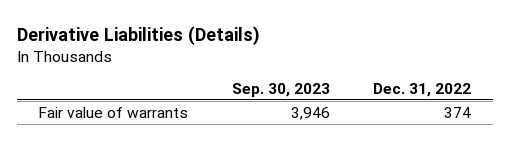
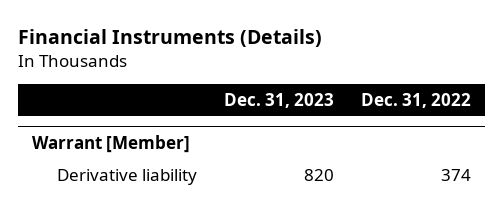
- Derivative Liabilities (Details)
+ Financial Instruments (Details)
- | Sep. 30, 2023 | Dec. 31, 2022
+ | Dec. 31, 2023 | Dec. 31, 2022
- Fair value of warrants | 3,946 | 374
+ Warrant [Member]
+ Derivative liability | 820 | 374

